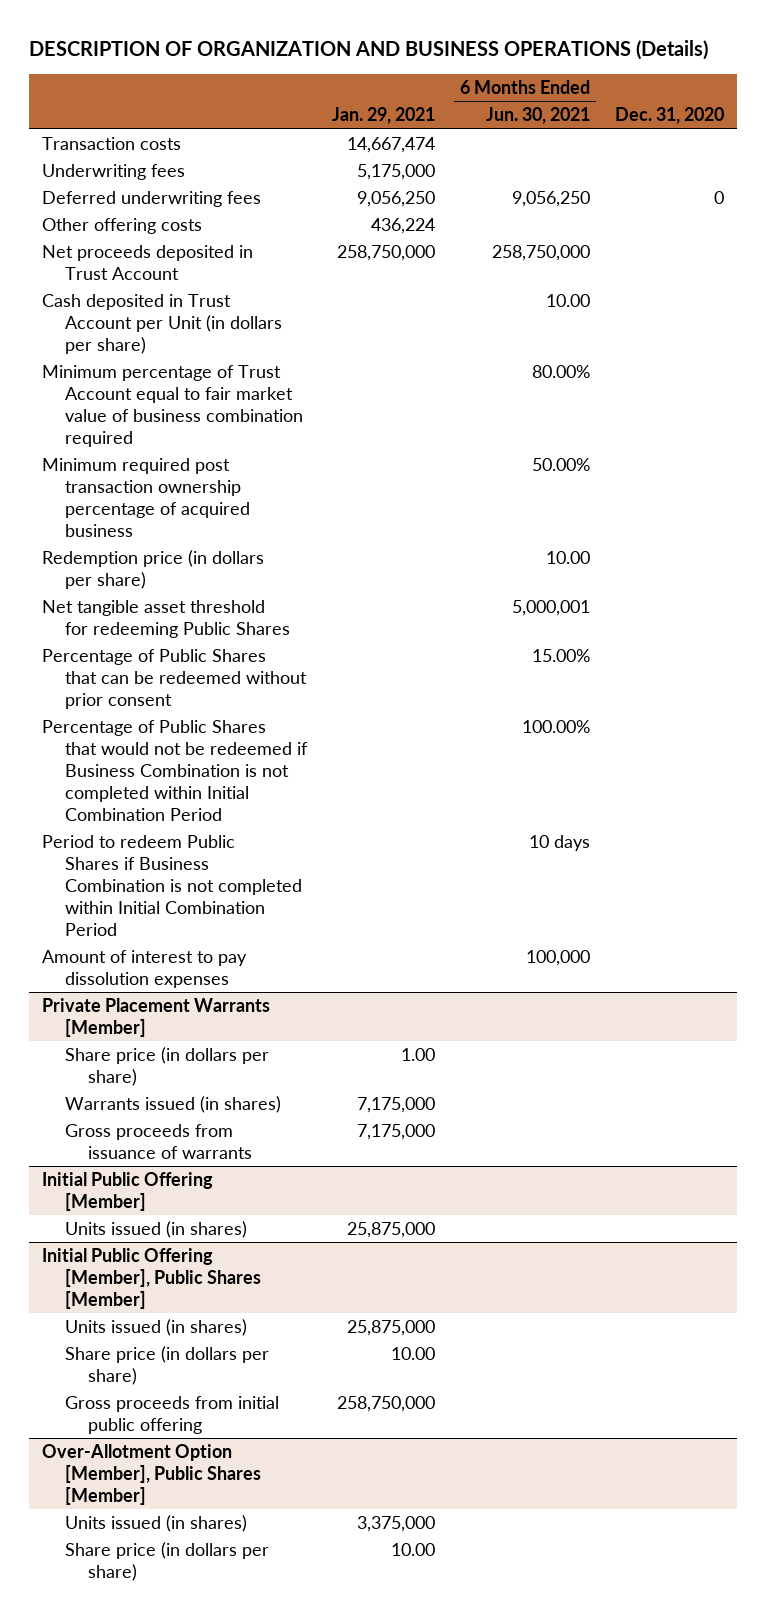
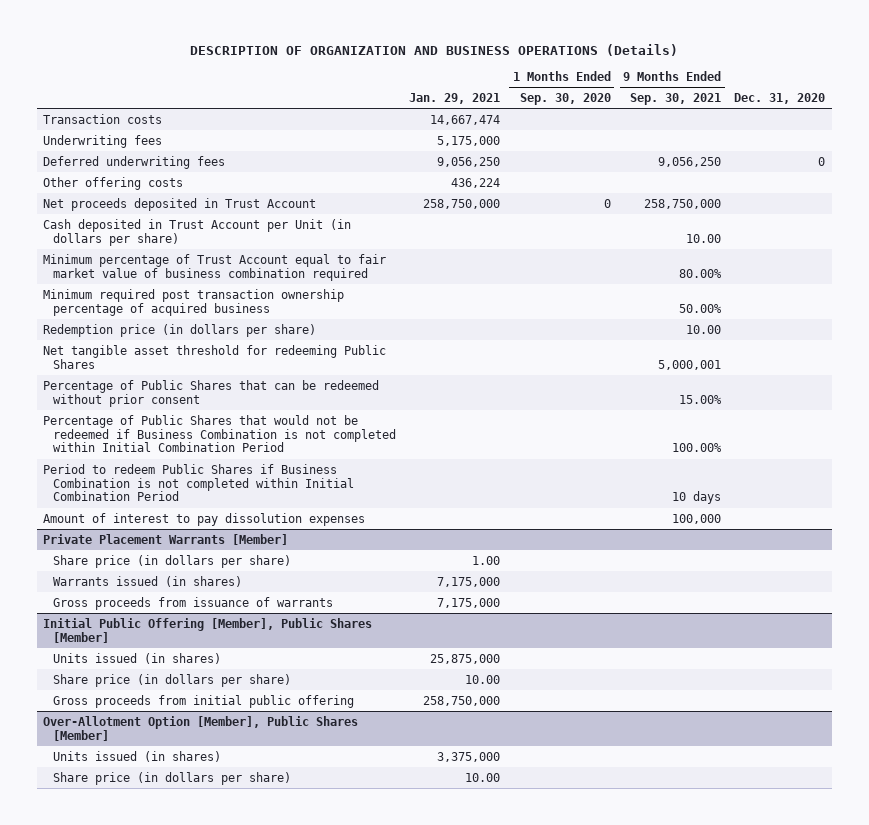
- | Jan. 29, 2021 | 6 Months Ended Jun. 30, 2021 | Dec. 31, 2020
+ | Jan. 29, 2021 | 1 Months Ended Sep. 30, 2020 | 9 Months Ended Sep. 30, 2021 | Dec. 31, 2020
- Initial Public Offering [Member]
- Units issued (in shares) | 25,875,000 | |

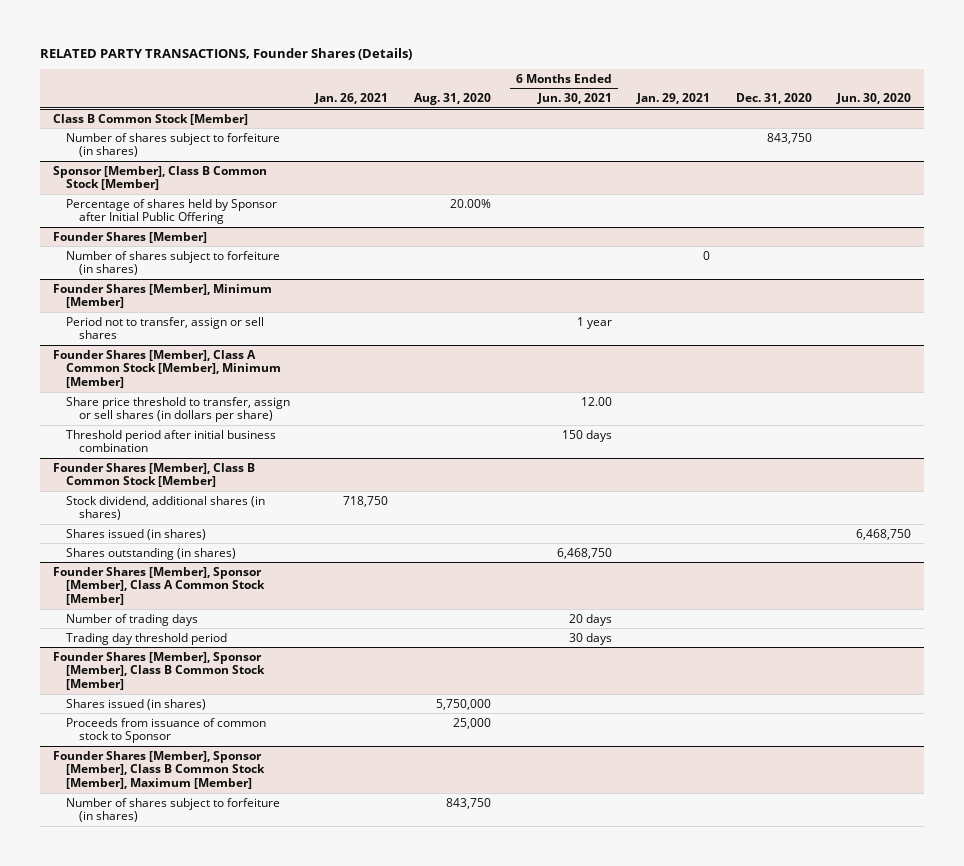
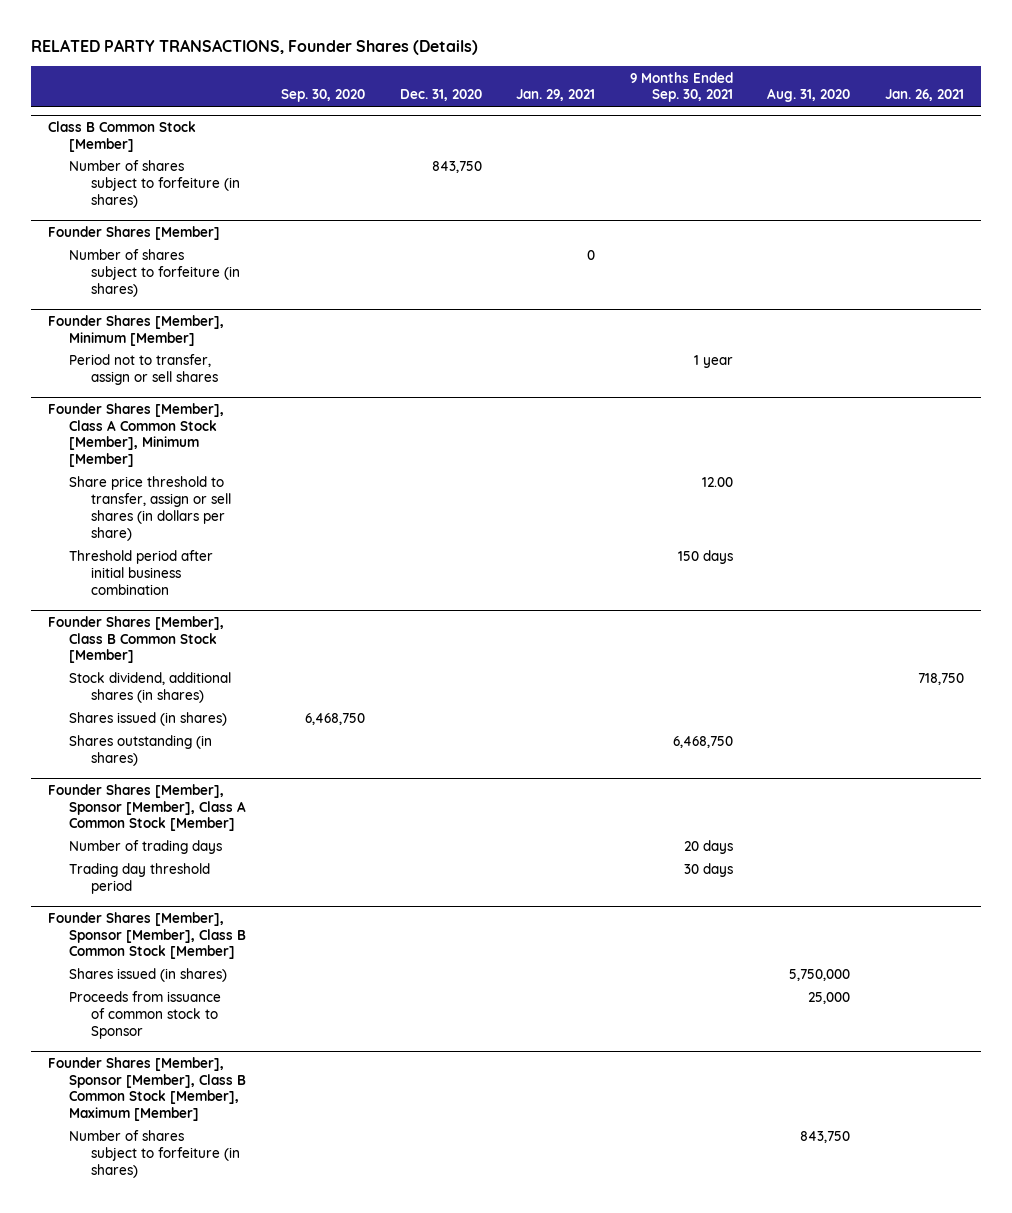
- | Jan. 26, 2021 | Aug. 31, 2020 | 6 Months Ended Jun. 30, 2021 | Jan. 29, 2021 | Dec. 31, 2020 | Jun. 30, 2020
+ | Sep. 30, 2020 | Dec. 31, 2020 | Jan. 29, 2021 | 9 Months Ended Sep. 30, 2021 | Aug. 31, 2020 | Jan. 26, 2021
- Sponsor [Member], Class B Common Stock [Member]
- Percentage of shares held by Sponsor after Initial Public Offering | | 20.00% | | | |

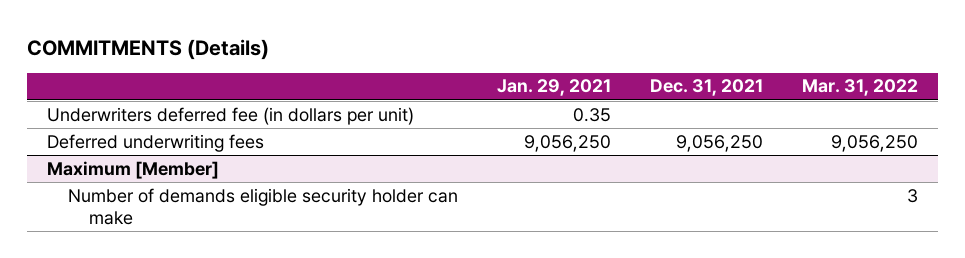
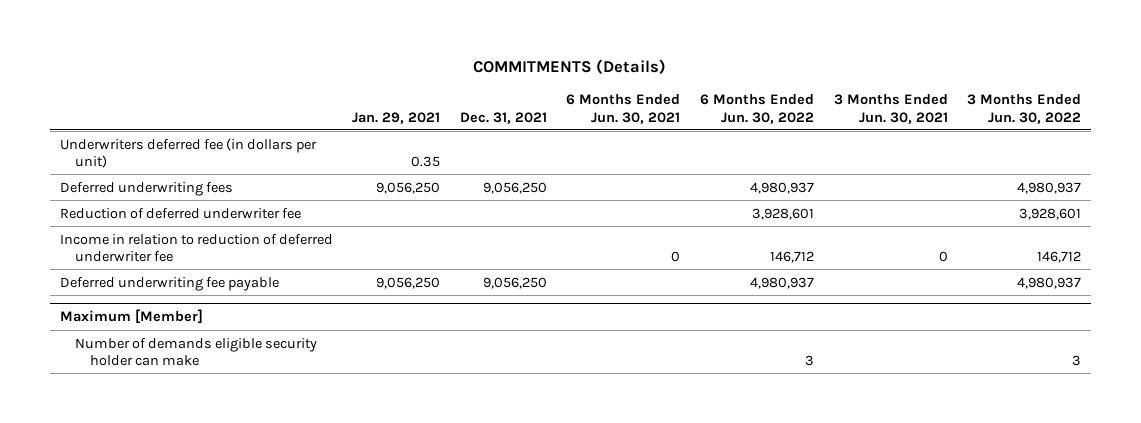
- | Jan. 29, 2021 | Dec. 31, 2021 | Mar. 31, 2022
+ | Jan. 29, 2021 | Dec. 31, 2021 | 6 Months Ended Jun. 30, 2021 | 6 Months Ended Jun. 30, 2022 | 3 Months Ended Jun. 30, 2021 | 3 Months Ended Jun. 30, 2022
+ Reduction of deferred underwriter fee | | | | 3,928,601 | | 3,928,601
+ Income in relation to reduction of deferred underwriter fee | | | 0 | 146,712 | 0 | 146,712
+ Deferred underwriting fee payable | 9,056,250 | 9,056,250 | | 4,980,937 | | 4,980,937

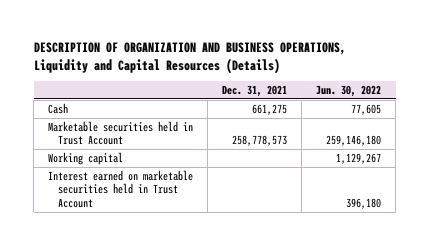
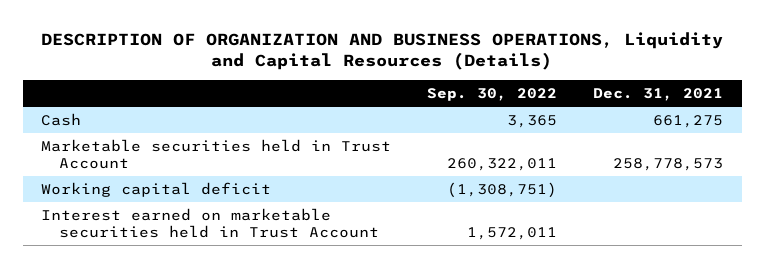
- | Dec. 31, 2021 | Jun. 30, 2022
+ | Sep. 30, 2022 | Dec. 31, 2021
- Working capital | | 1,129,267
+ Working capital deficit | (1,308,751) |

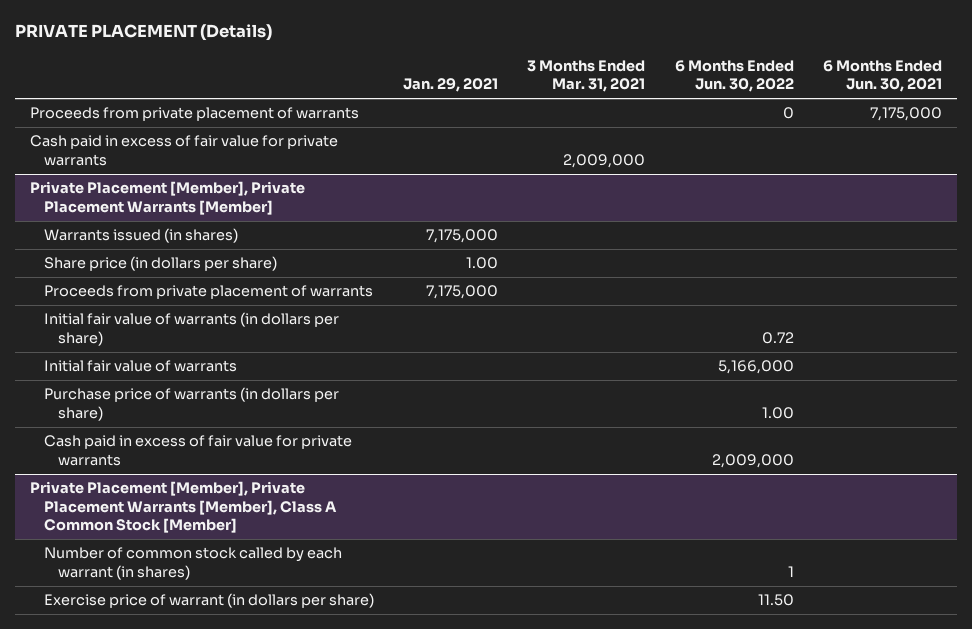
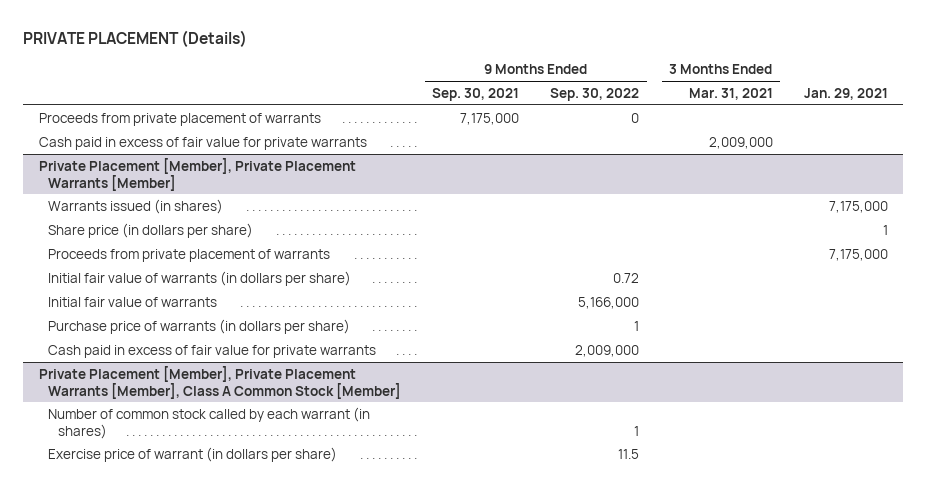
- | Jan. 29, 2021 | 3 Months Ended Mar. 31, 2021 | 6 Months Ended Jun. 30, 2022 | 6 Months Ended Jun. 30, 2021
+ | 9 Months Ended Sep. 30, 2021 | 9 Months Ended Sep. 30, 2022 | 3 Months Ended Mar. 31, 2021 | Jan. 29, 2021
@ Private Placement [Member], Private Placement Warrants [Member]
- Share price (in dollars per share) | 1.00 | | |
+ Share price (in dollars per share) | | | | 1

